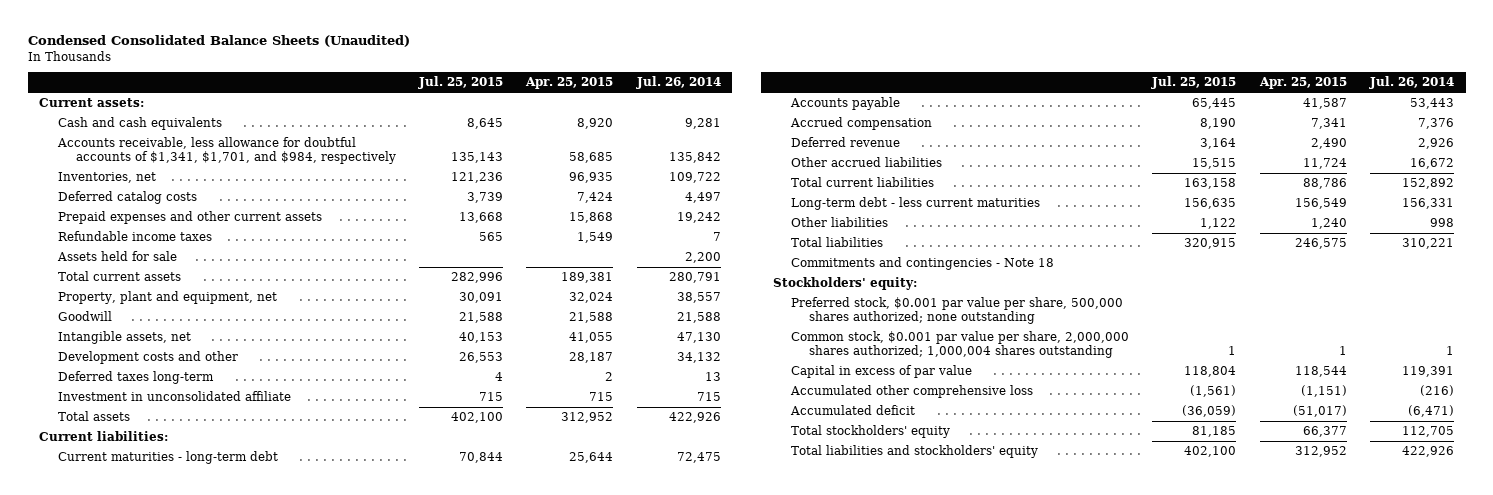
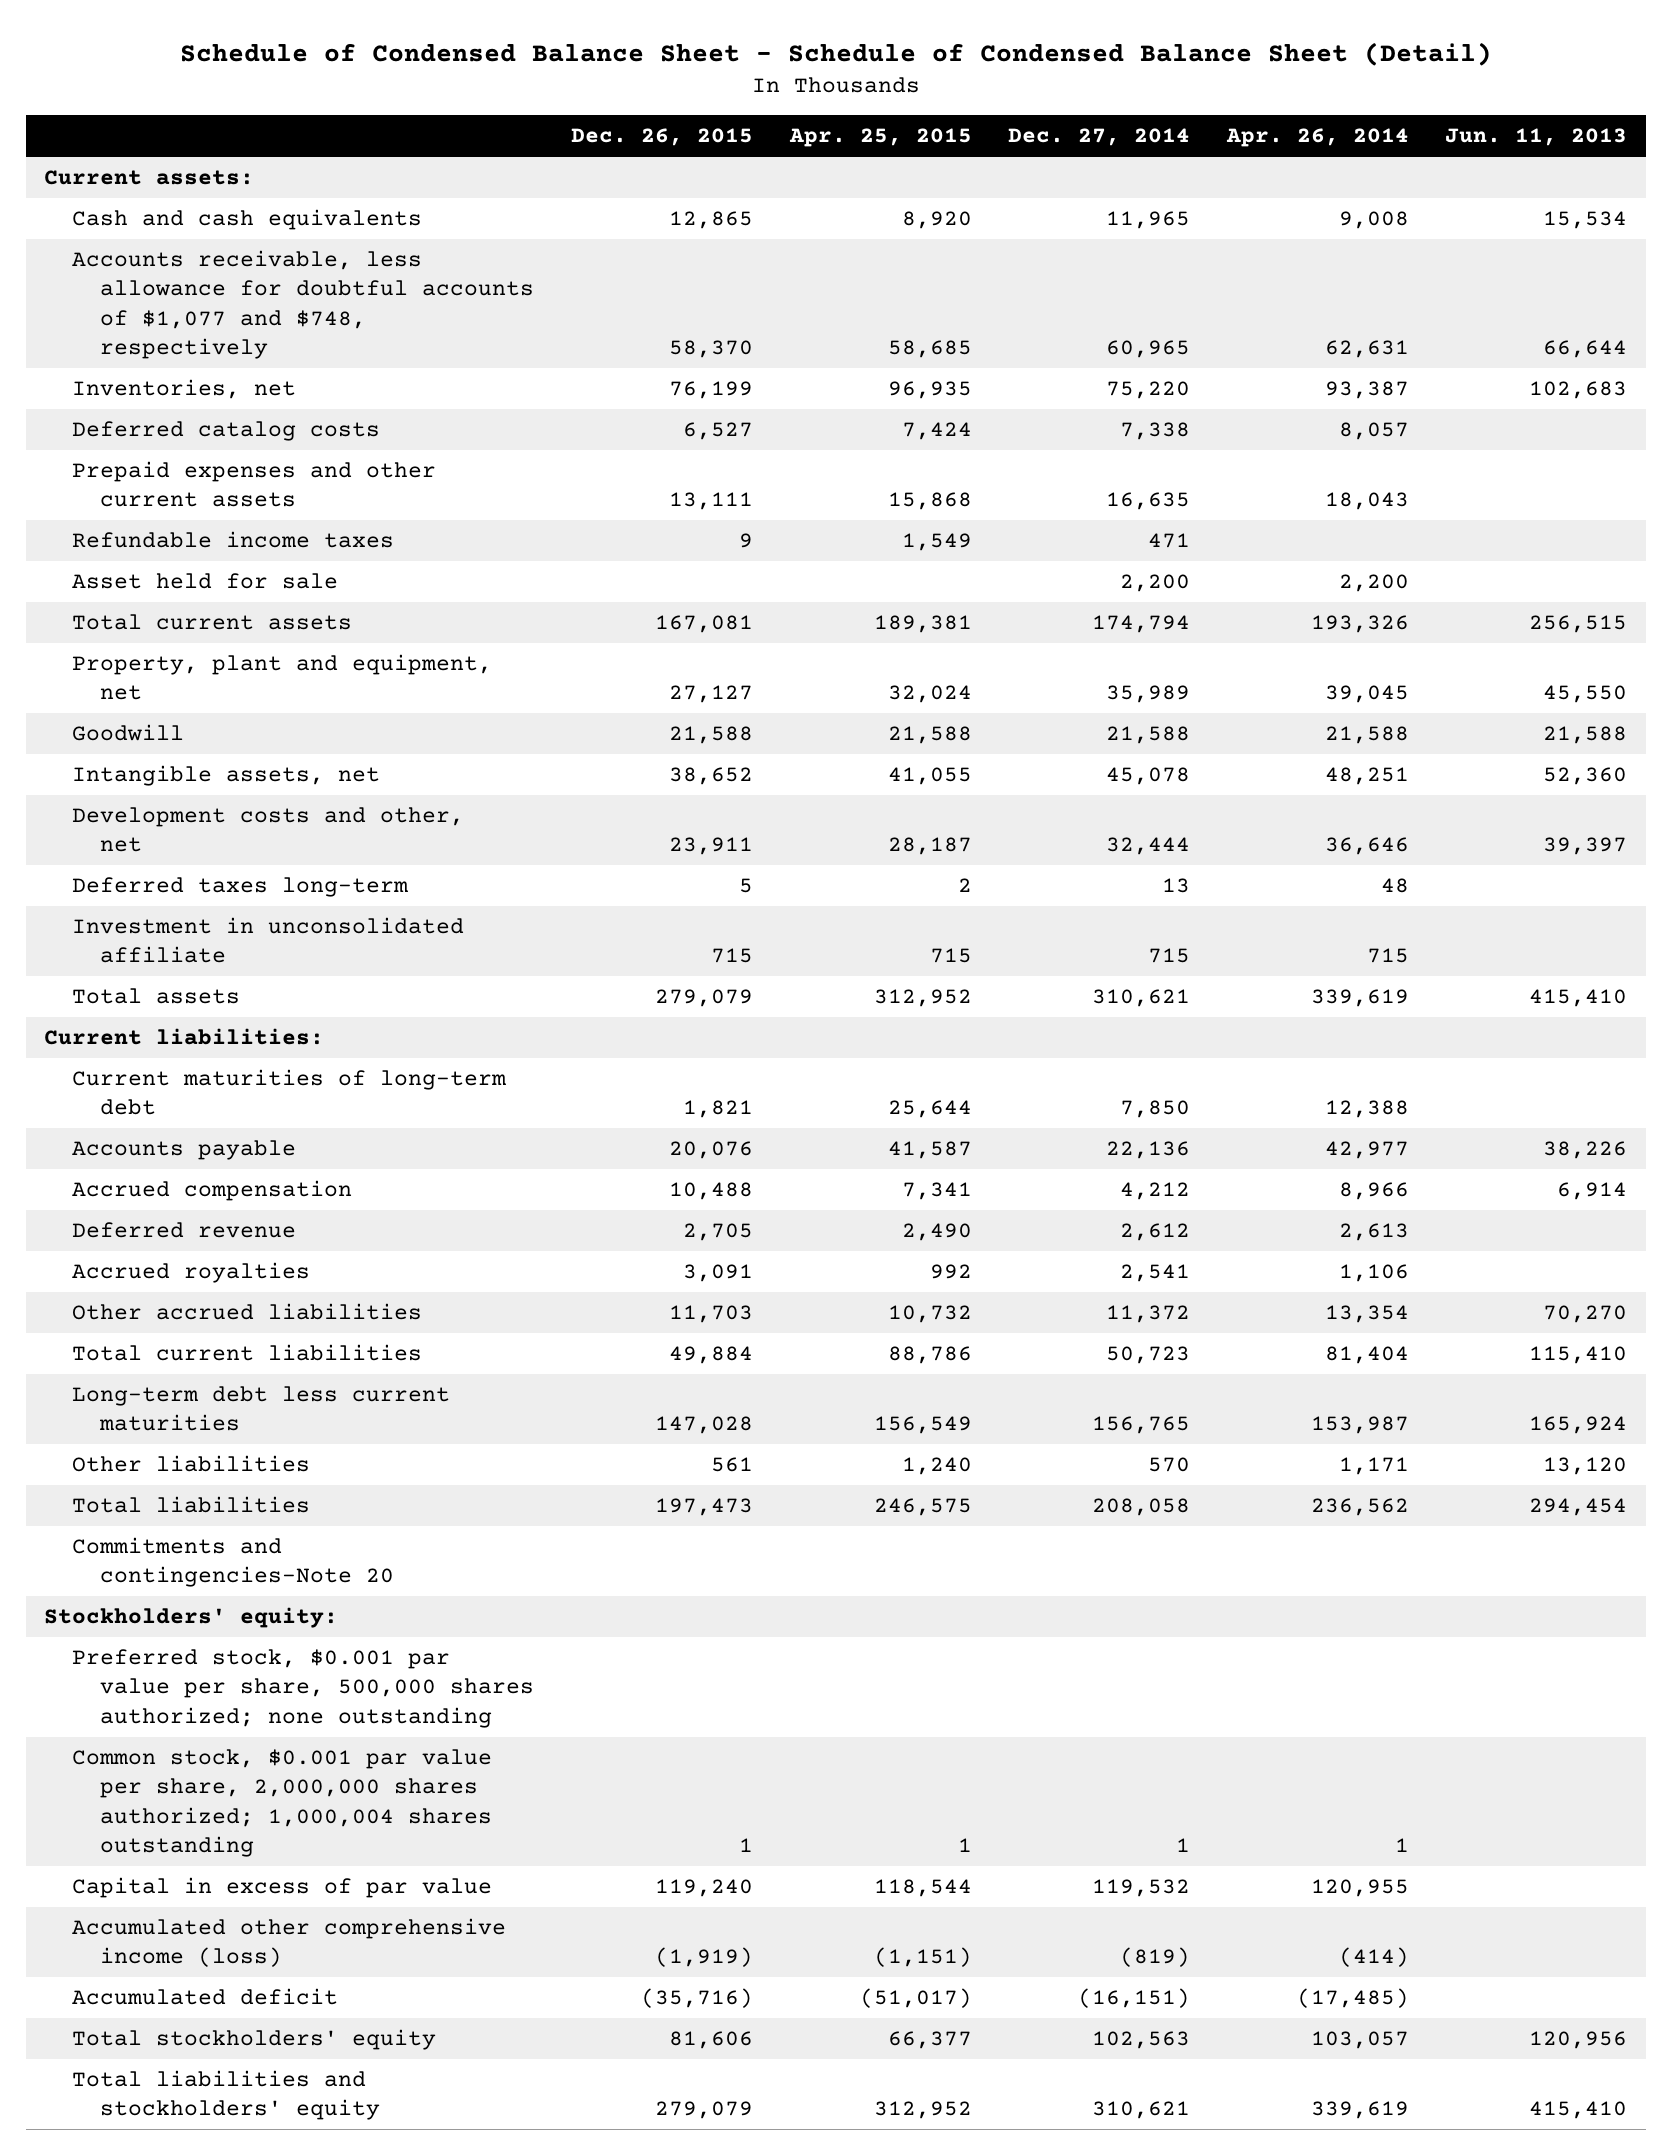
- Condensed Consolidated Balance Sheets (Unaudited)
+ Schedule of Condensed Balance Sheet - Schedule of Condensed Balance Sheet (Detail)
- | Jul. 25, 2015 | Apr. 25, 2015 | Jul. 26, 2014
+ | Dec. 26, 2015 | Apr. 25, 2015 | Dec. 27, 2014 | Apr. 26, 2014 | Jun. 11, 2013
- Accounts receivable, less allowance for doubtful accounts of $1,341, $1,701, and $984, respectively | 135,143 | 58,685 | 135,842
+ Accounts receivable, less allowance for doubtful accounts of $1,077 and $748, respectively | 58,370 | 58,685 | 60,965 | 62,631 | 66,644
- Assets held for sale | | | 2,200
+ Asset held for sale | | | 2,200 | 2,200 |
- Development costs and other | 26,553 | 28,187 | 34,132
+ Development costs and other, net | 23,911 | 28,187 | 32,444 | 36,646 | 39,397
- Current maturities - long-term debt | 70,844 | 25,644 | 72,475
+ Current maturities of long-term debt | 1,821 | 25,644 | 7,850 | 12,388 |
- Other accrued liabilities | 15,515 | 11,724 | 16,672
+ Accrued royalties | 3,091 | 992 | 2,541 | 1,106 |
+ Other accrued liabilities | 11,703 | 10,732 | 11,372 | 13,354 | 70,270
- Long-term debt - less current maturities | 156,635 | 156,549 | 156,331
+ Long-term debt less current maturities | 147,028 | 156,549 | 156,765 | 153,987 | 165,924
- Commitments and contingencies - Note 18
+ Commitments and contingencies-Note 20
- Accumulated other comprehensive loss | (1,561) | (1,151) | (216)
+ Accumulated other comprehensive income (loss) | (1,919) | (1,151) | (819) | (414) |

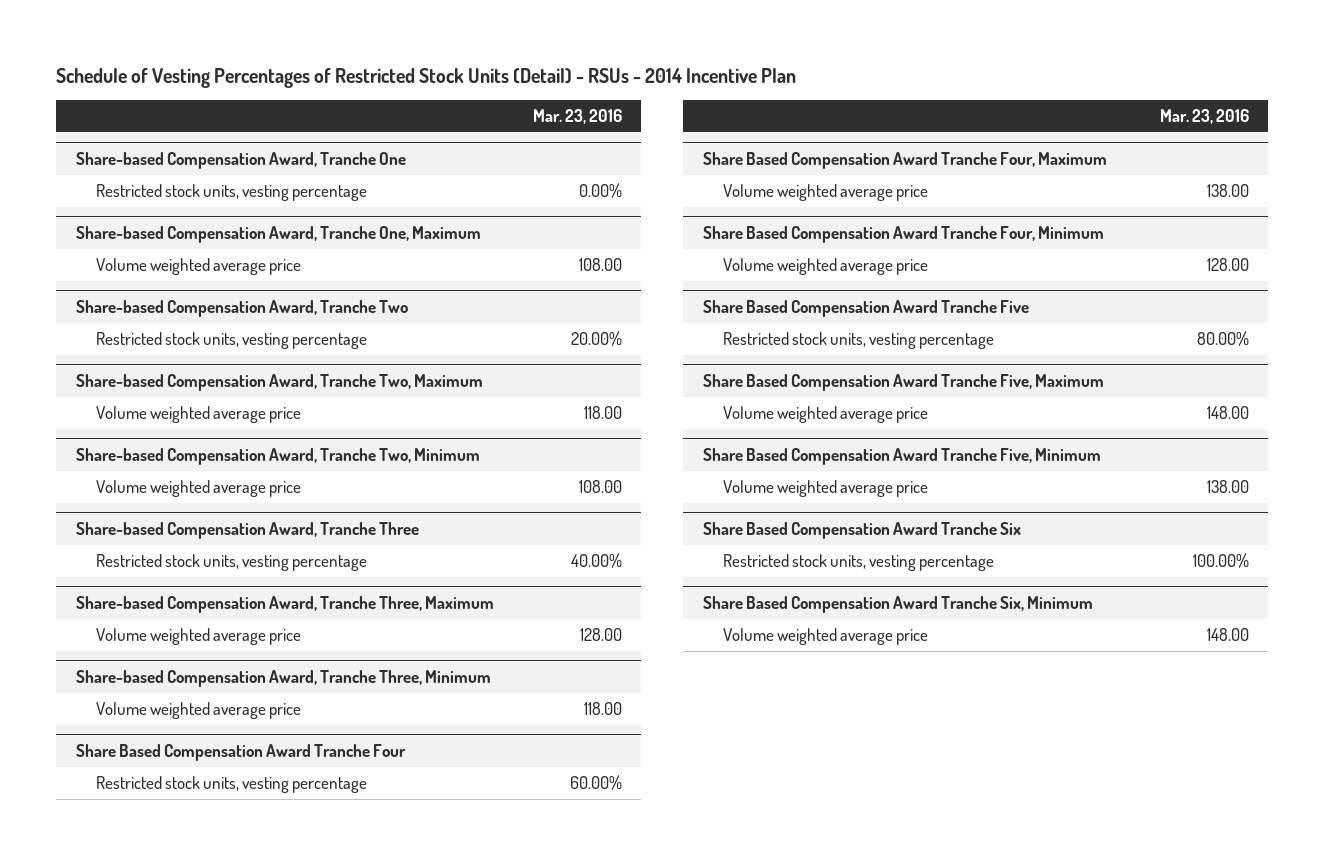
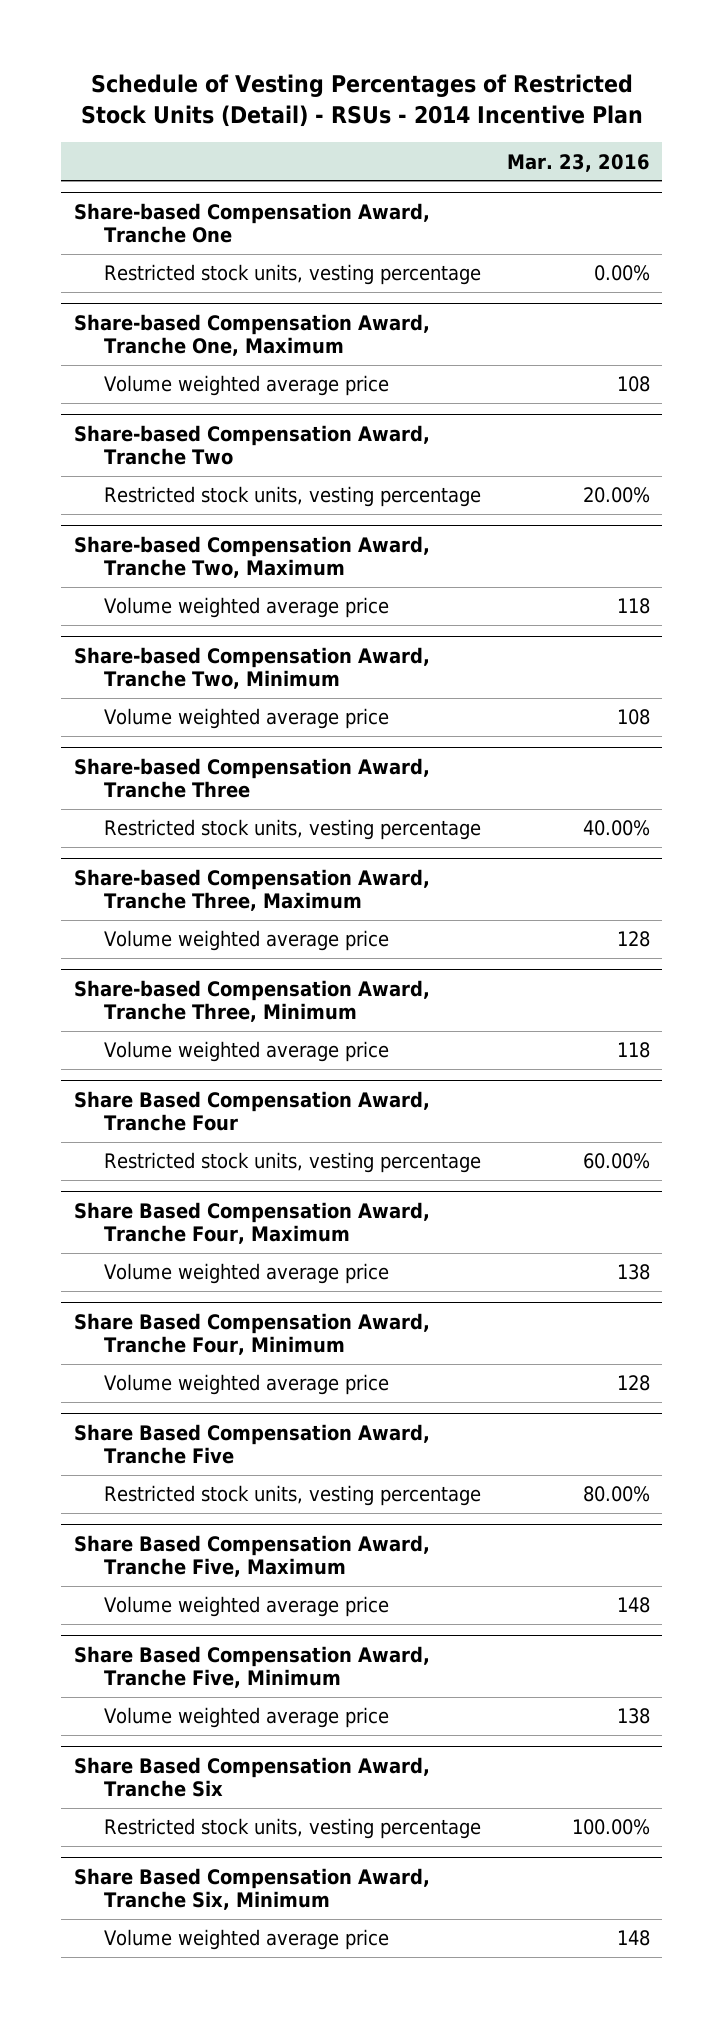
@ Share-based Compensation Award, Tranche One, Maximum
- Volume weighted average price | 108.00
+ Volume weighted average price | 108
@ Share-based Compensation Award, Tranche Two, Maximum
- Volume weighted average price | 118.00
+ Volume weighted average price | 118
@ Share-based Compensation Award, Tranche Two, Minimum
- Volume weighted average price | 108.00
+ Volume weighted average price | 108
@ Share-based Compensation Award, Tranche Three, Maximum
- Volume weighted average price | 128.00
+ Volume weighted average price | 128
@ Share-based Compensation Award, Tranche Three, Minimum
- Volume weighted average price | 118.00
- Share Based Compensation Award Tranche Four
@ Share-based Compensation Award, Tranche Three, Minimum
+ Volume weighted average price | 118
+ Share Based Compensation Award, Tranche Four
- Share Based Compensation Award Tranche Four, Maximum
- Volume weighted average price | 138.00
- Share Based Compensation Award Tranche Four, Minimum
- Volume weighted average price | 128.00
- Share Based Compensation Award Tranche Five
+ Share Based Compensation Award, Tranche Four, Maximum
+ Volume weighted average price | 138
+ Share Based Compensation Award, Tranche Four, Minimum
+ Volume weighted average price | 128
+ Share Based Compensation Award, Tranche Five
- Share Based Compensation Award Tranche Five, Maximum
- Volume weighted average price | 148.00
- Share Based Compensation Award Tranche Five, Minimum
- Volume weighted average price | 138.00
- Share Based Compensation Award Tranche Six
+ Share Based Compensation Award, Tranche Five, Maximum
+ Volume weighted average price | 148
+ Share Based Compensation Award, Tranche Five, Minimum
+ Volume weighted average price | 138
+ Share Based Compensation Award, Tranche Six
- Share Based Compensation Award Tranche Six, Minimum
- Volume weighted average price | 148.00
+ Share Based Compensation Award, Tranche Six, Minimum
+ Volume weighted average price | 148

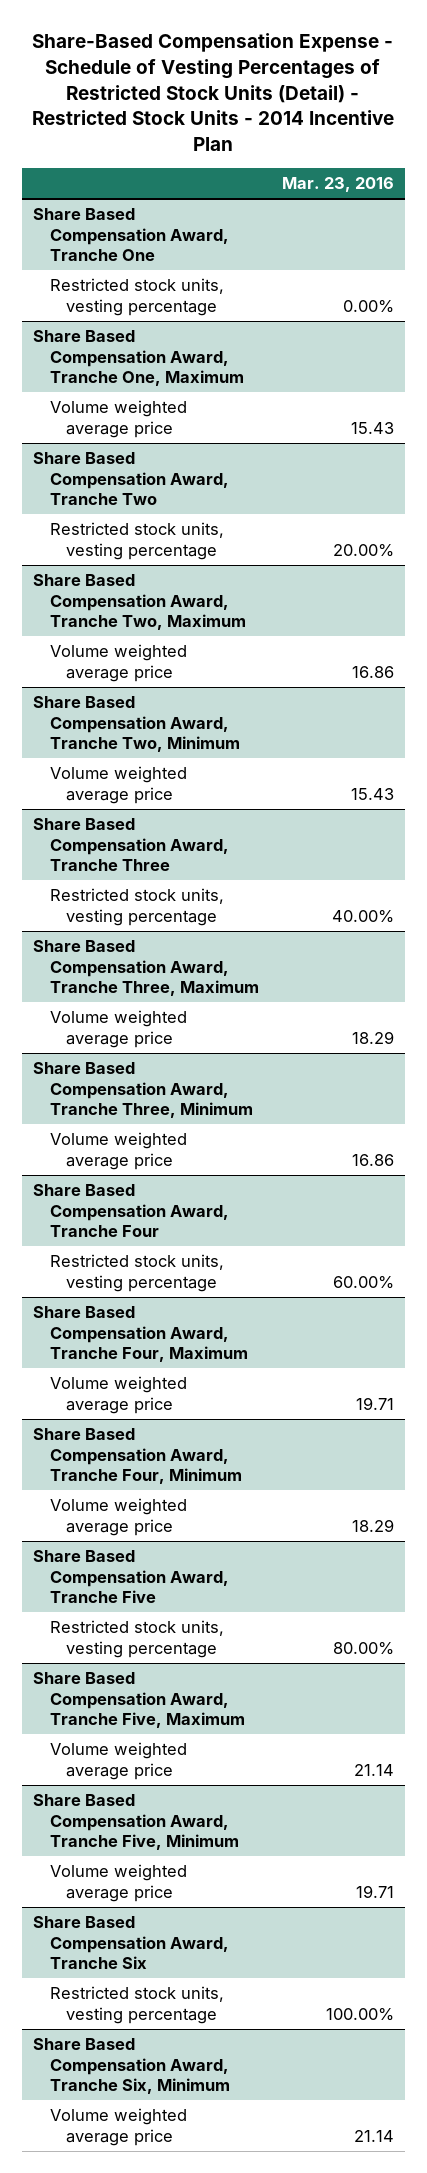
- Schedule of Vesting Percentages of Restricted Stock Units (Detail) - RSUs - 2014 Incentive Plan
+ Share-Based Compensation Expense - Schedule of Vesting Percentages of Restricted Stock Units (Detail) - Restricted Stock Units - 2014 Incentive Plan
- Share-based Compensation Award, Tranche One
+ Share Based Compensation Award, Tranche One
- Share-based Compensation Award, Tranche One, Maximum
- Volume weighted average price | 108
- Share-based Compensation Award, Tranche Two
+ Share Based Compensation Award, Tranche One, Maximum
+ Volume weighted average price | 15.43
+ Share Based Compensation Award, Tranche Two
- Share-based Compensation Award, Tranche Two, Maximum
- Volume weighted average price | 118
- Share-based Compensation Award, Tranche Two, Minimum
- Volume weighted average price | 108
- Share-based Compensation Award, Tranche Three
+ Share Based Compensation Award, Tranche Two, Maximum
+ Volume weighted average price | 16.86
+ Share Based Compensation Award, Tranche Two, Minimum
+ Volume weighted average price | 15.43
+ Share Based Compensation Award, Tranche Three
- Share-based Compensation Award, Tranche Three, Maximum
- Volume weighted average price | 128
- Share-based Compensation Award, Tranche Three, Minimum
- Volume weighted average price | 118
+ Share Based Compensation Award, Tranche Three, Maximum
+ Volume weighted average price | 18.29
+ Share Based Compensation Award, Tranche Three, Minimum
+ Volume weighted average price | 16.86
@ Share Based Compensation Award, Tranche Four, Maximum
- Volume weighted average price | 138
+ Volume weighted average price | 19.71
@ Share Based Compensation Award, Tranche Four, Minimum
- Volume weighted average price | 128
+ Volume weighted average price | 18.29
@ Share Based Compensation Award, Tranche Five, Maximum
- Volume weighted average price | 148
+ Volume weighted average price | 21.14
@ Share Based Compensation Award, Tranche Five, Minimum
- Volume weighted average price | 138
+ Volume weighted average price | 19.71
@ Share Based Compensation Award, Tranche Six, Minimum
- Volume weighted average price | 148
+ Volume weighted average price | 21.14

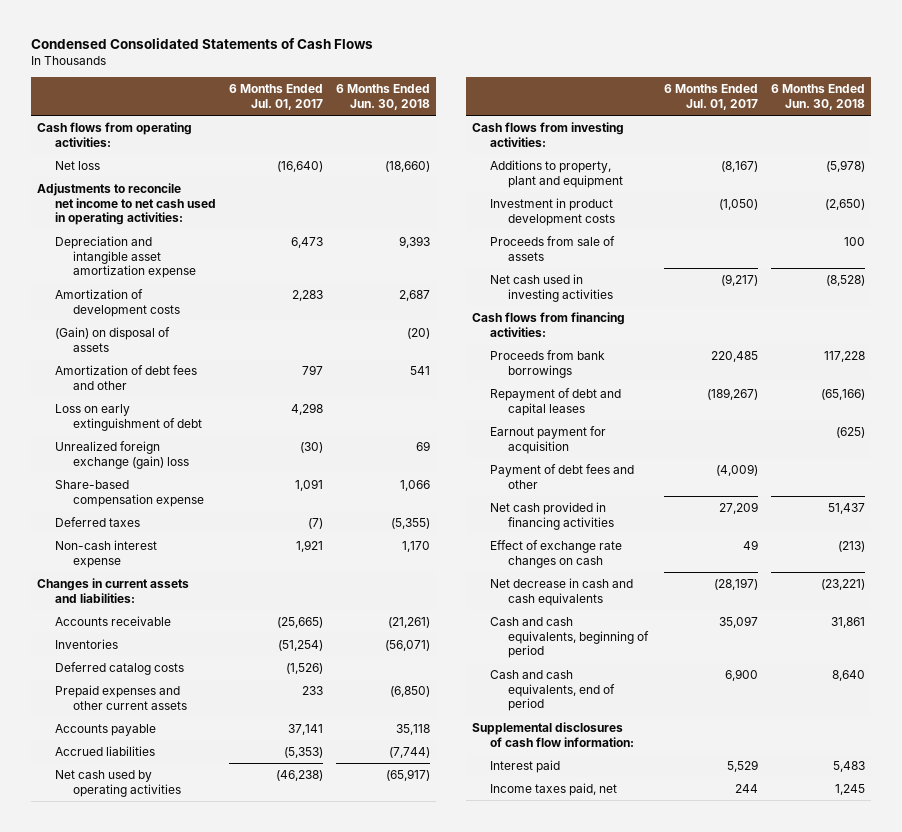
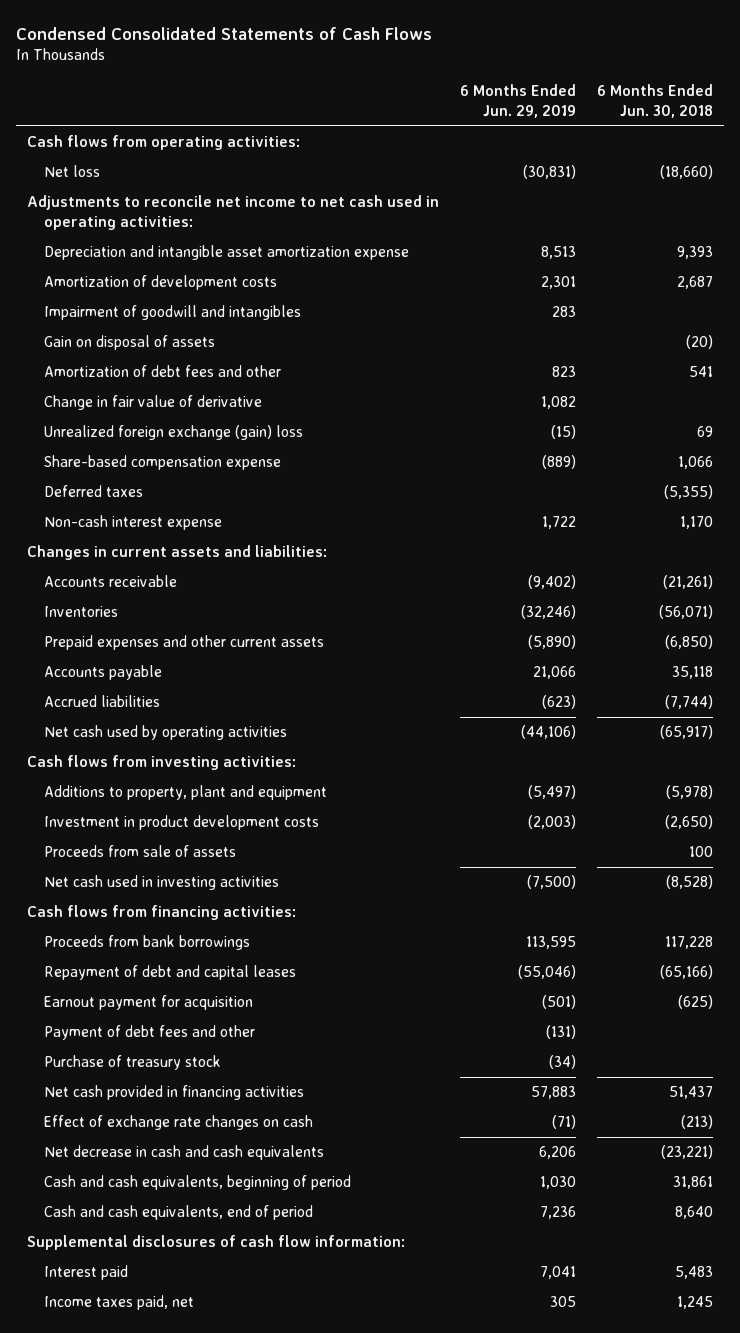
- | 6 Months Ended Jul. 01, 2017 | 6 Months Ended Jun. 30, 2018
+ | 6 Months Ended Jun. 29, 2019 | 6 Months Ended Jun. 30, 2018
- (Gain) on disposal of assets | | (20)
+ Impairment of goodwill and intangibles | 283 |
+ Gain on disposal of assets | | (20)
- Loss on early extinguishment of debt | 4,298 |
+ Change in fair value of derivative | 1,082 |
- Deferred catalog costs | (1,526) |
+ Purchase of treasury stock | (34) |

